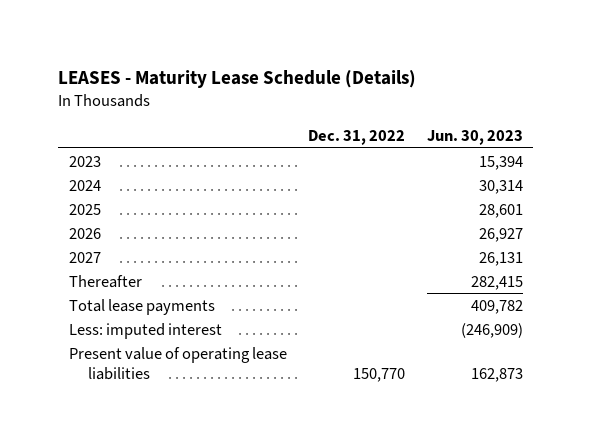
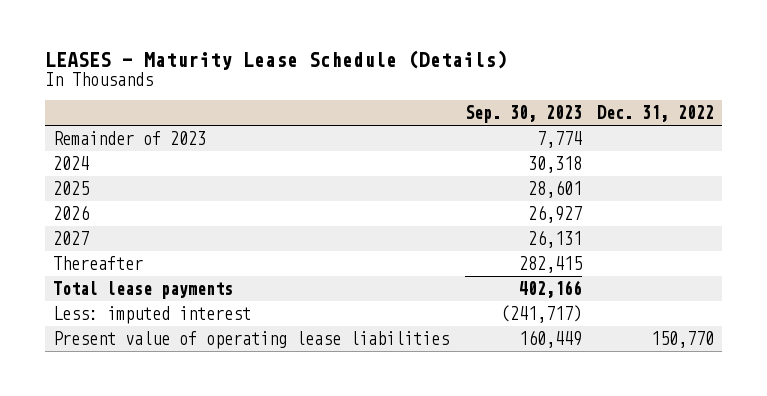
- | Dec. 31, 2022 | Jun. 30, 2023
+ | Sep. 30, 2023 | Dec. 31, 2022
- 2023 | | 15,394
+ Remainder of 2023 | 7,774 |

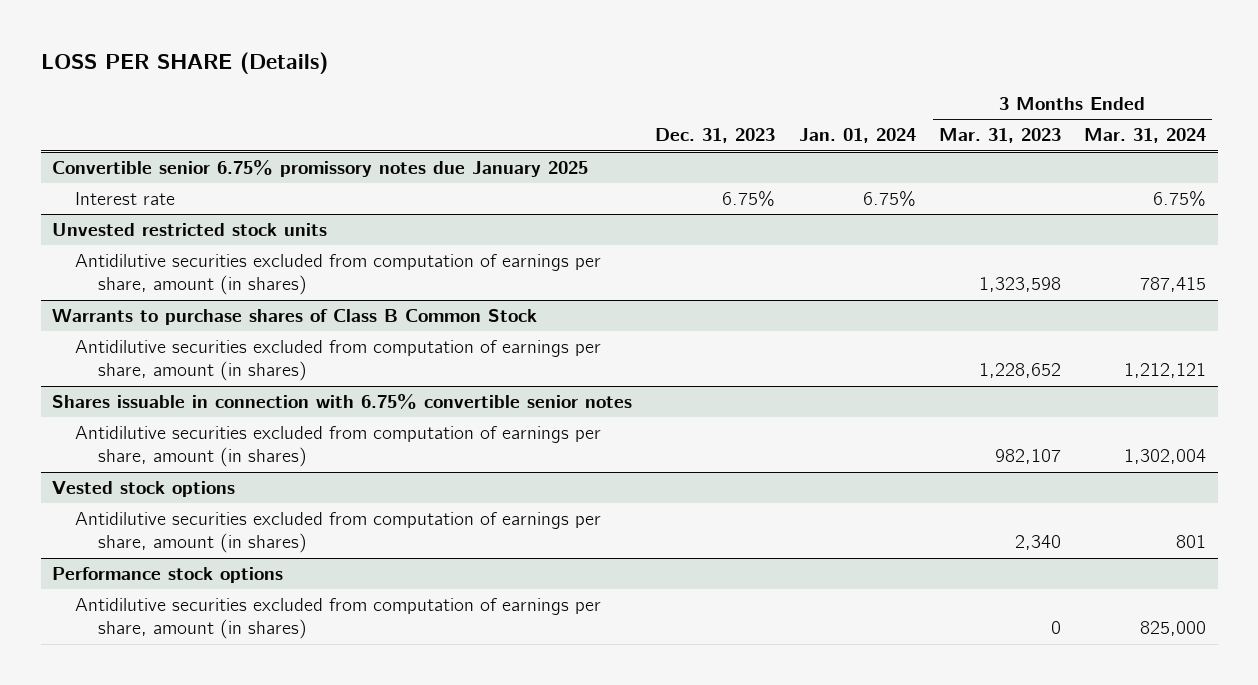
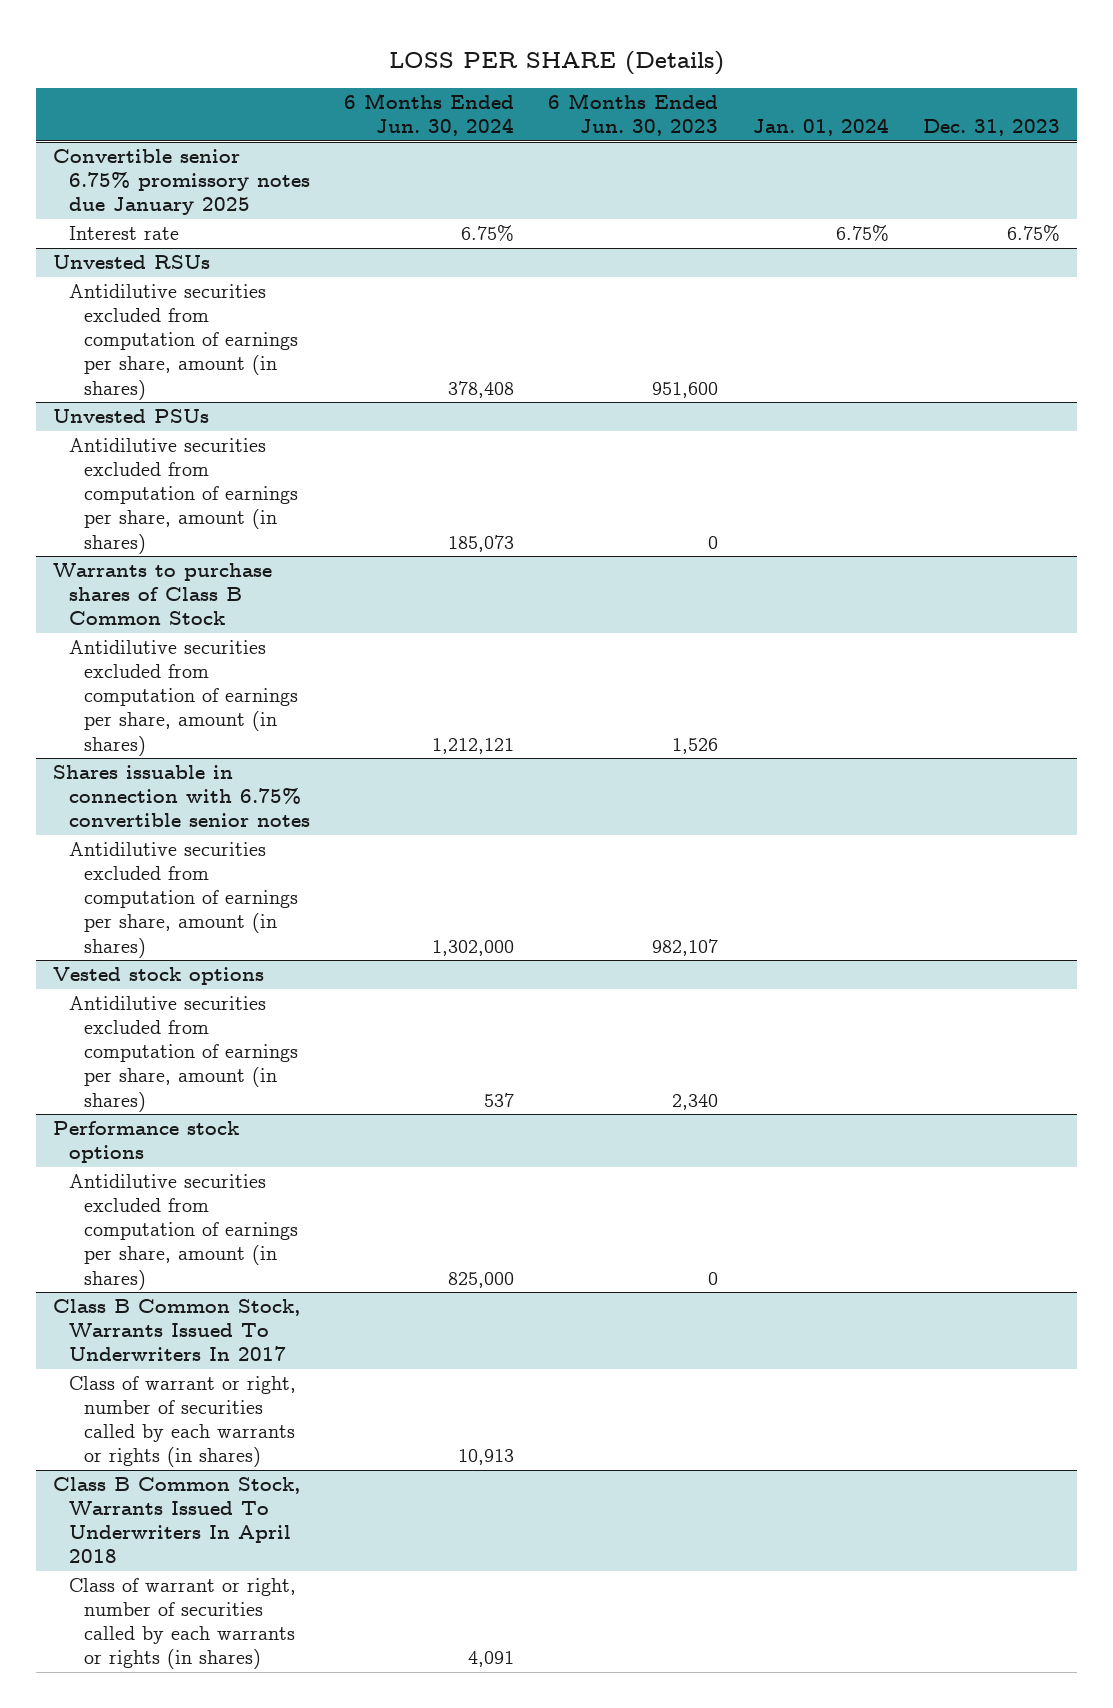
- | Dec. 31, 2023 | Jan. 01, 2024 | 3 Months Ended Mar. 31, 2023 | 3 Months Ended Mar. 31, 2024
+ | 6 Months Ended Jun. 30, 2024 | 6 Months Ended Jun. 30, 2023 | Jan. 01, 2024 | Dec. 31, 2023
- Unvested restricted stock units
+ Unvested RSUs
+ Unvested PSUs
+ Antidilutive securities excluded from computation of earnings per share, amount (in shares) | 185,073 | 0 | |
+ Class B Common Stock, Warrants Issued To Underwriters In 2017
+ Class of warrant or right, number of securities called by each warrants or rights (in shares) | 10,913 | | |
+ Class B Common Stock, Warrants Issued To Underwriters In April 2018
+ Class of warrant or right, number of securities called by each warrants or rights (in shares) | 4,091 | | |

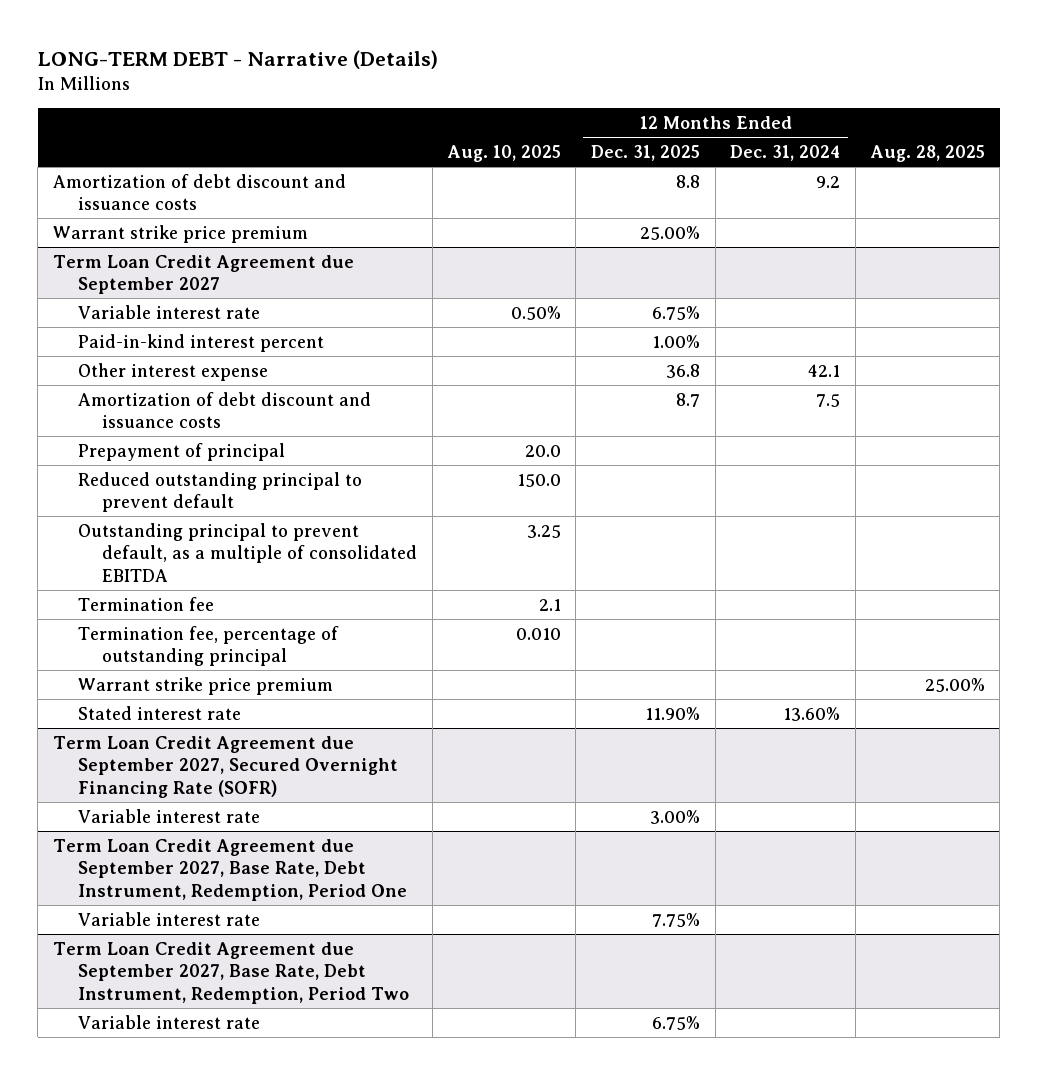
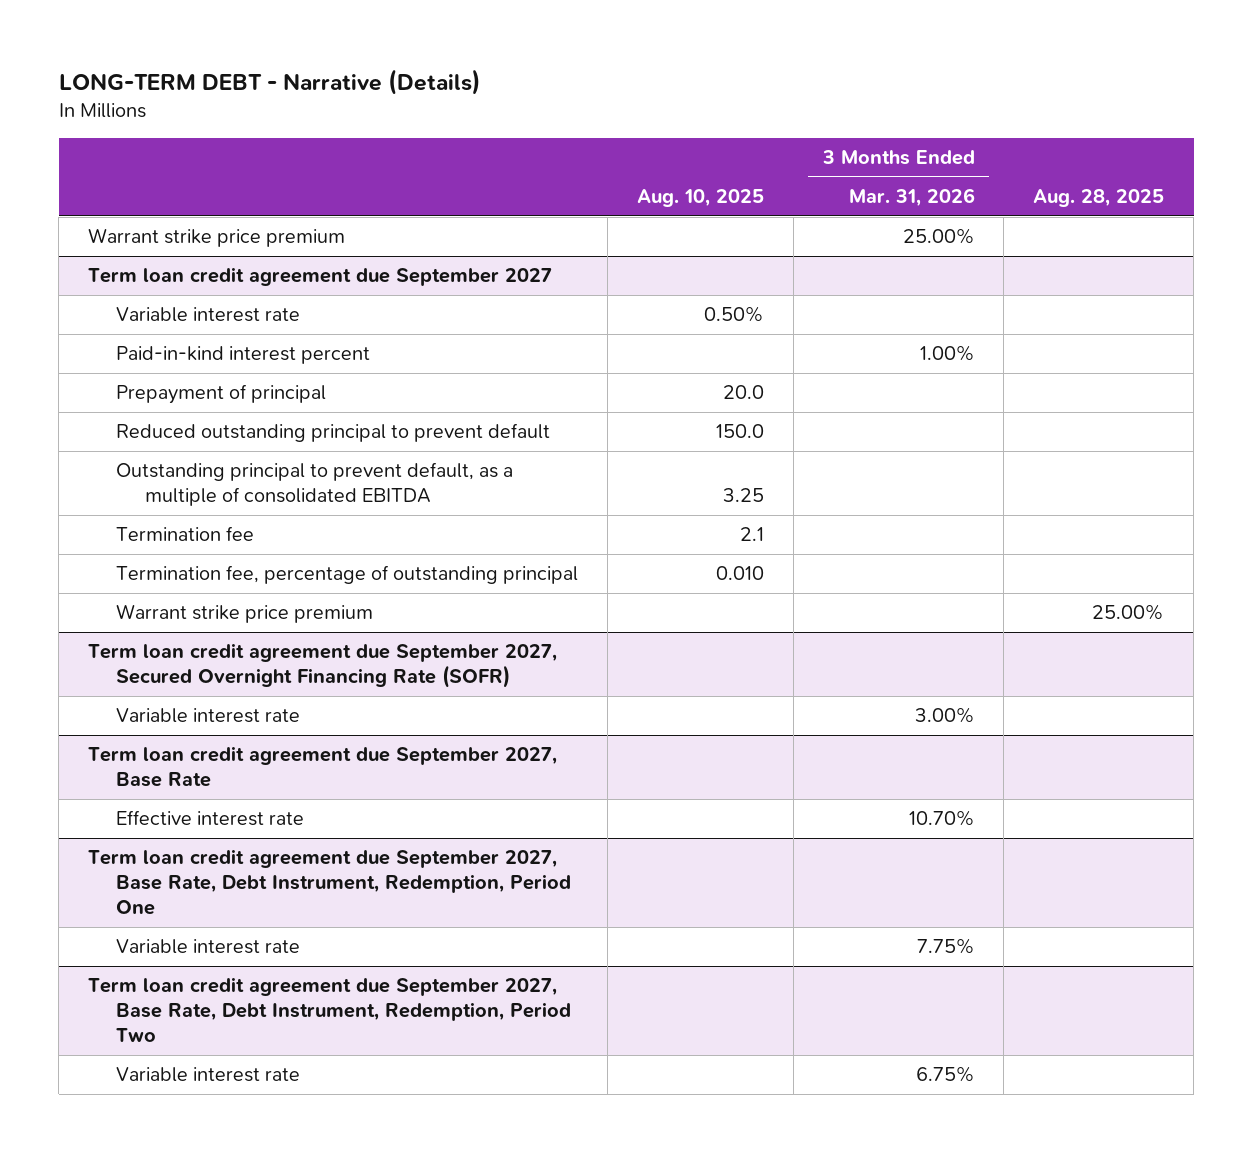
- | Aug. 10, 2025 | 12 Months Ended Dec. 31, 2025 | 12 Months Ended Dec. 31, 2024 | Aug. 28, 2025
+ | Aug. 10, 2025 | 3 Months Ended Mar. 31, 2026 | Aug. 28, 2025
- Amortization of debt discount and issuance costs | | 8.8 | 9.2 |
- Term Loan Credit Agreement due September 2027
+ Term loan credit agreement due September 2027
- Other interest expense | | 36.8 | 42.1 |
- Amortization of debt discount and issuance costs | | 8.7 | 7.5 |
- Stated interest rate | | 11.90% | 13.60% |
- Term Loan Credit Agreement due September 2027, Secured Overnight Financing Rate (SOFR)
+ Term loan credit agreement due September 2027, Secured Overnight Financing Rate (SOFR)
- Term Loan Credit Agreement due September 2027, Base Rate, Debt Instrument, Redemption, Period One
+ Term loan credit agreement due September 2027, Base Rate
+ Effective interest rate | | 10.70% |
+ Term loan credit agreement due September 2027, Base Rate, Debt Instrument, Redemption, Period One
- Term Loan Credit Agreement due September 2027, Base Rate, Debt Instrument, Redemption, Period Two
+ Term loan credit agreement due September 2027, Base Rate, Debt Instrument, Redemption, Period Two

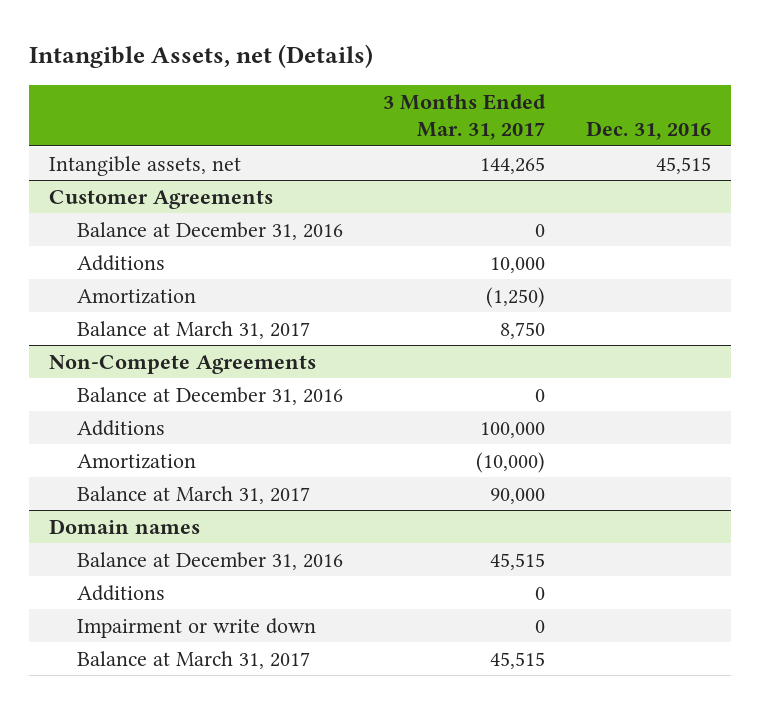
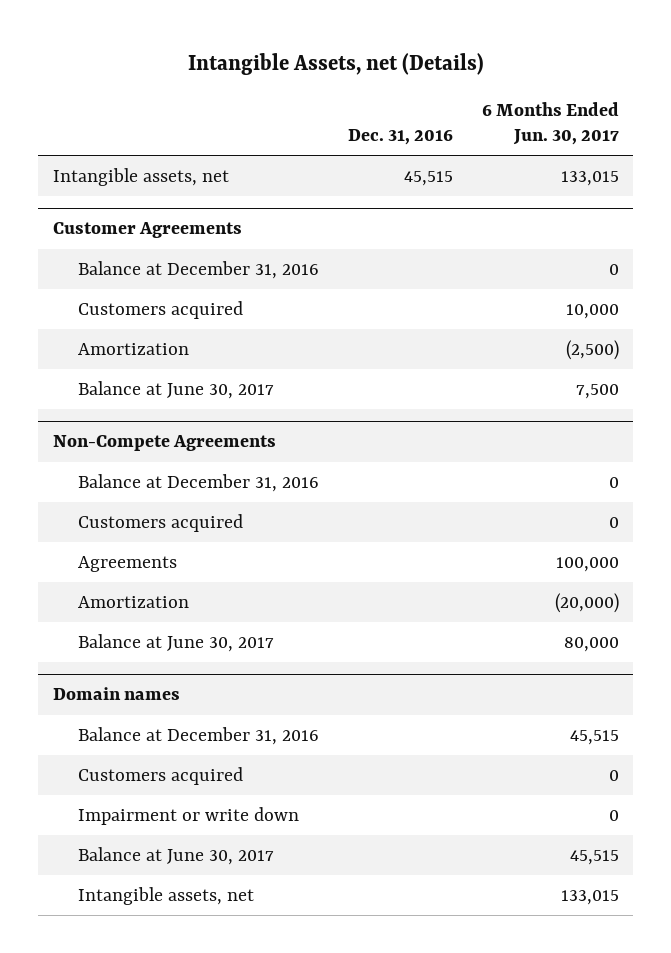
- | 3 Months Ended Mar. 31, 2017 | Dec. 31, 2016
+ | Dec. 31, 2016 | 6 Months Ended Jun. 30, 2017
@ Customer Agreements
- Additions | 10,000 |
+ Customers acquired | | 10,000
- Balance at March 31, 2017 | 8,750 |
+ Balance at June 30, 2017 | | 7,500
@ Non-Compete Agreements
- Additions | 100,000 |
+ Customers acquired | | 0
+ Agreements | | 100,000
- Balance at March 31, 2017 | 90,000 |
+ Balance at June 30, 2017 | | 80,000
@ Domain names
- Additions | 0 |
+ Customers acquired | | 0
- Balance at March 31, 2017 | 45,515 |
+ Balance at June 30, 2017 | | 45,515
+ Intangible assets, net | | 133,015

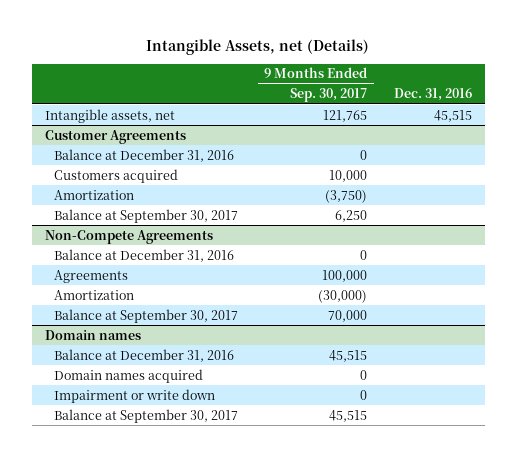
- | Dec. 31, 2016 | 6 Months Ended Jun. 30, 2017
+ | 9 Months Ended Sep. 30, 2017 | Dec. 31, 2016
@ Customer Agreements
- Balance at June 30, 2017 | | 7,500
+ Balance at September 30, 2017 | 6,250 |
@ Non-Compete Agreements
- Customers acquired | | 0
- Balance at June 30, 2017 | | 80,000
+ Balance at September 30, 2017 | 70,000 |
@ Domain names
- Customers acquired | | 0
+ Domain names acquired | 0 |
- Balance at June 30, 2017 | | 45,515
- Intangible assets, net | | 133,015
+ Balance at September 30, 2017 | 45,515 |

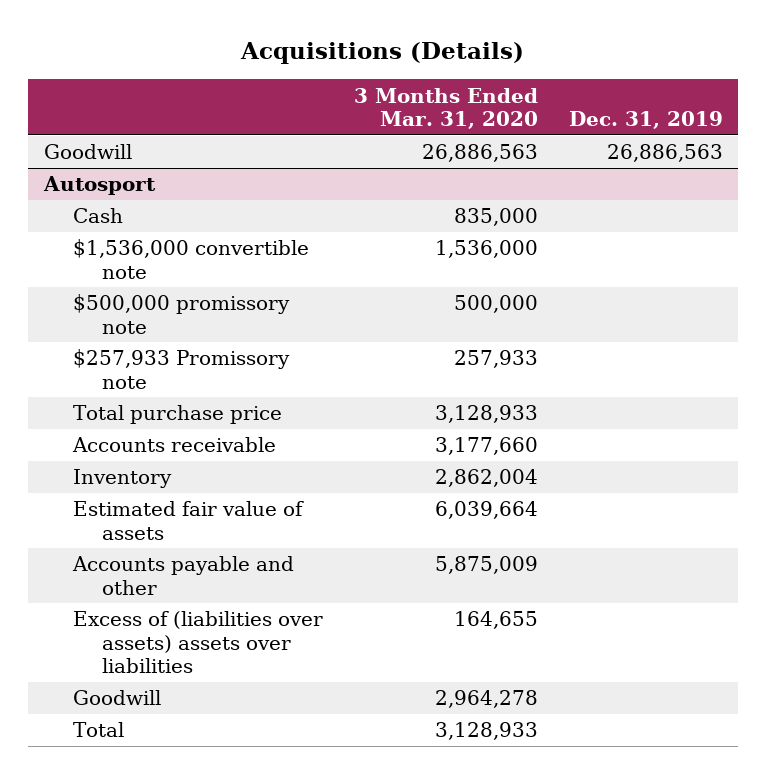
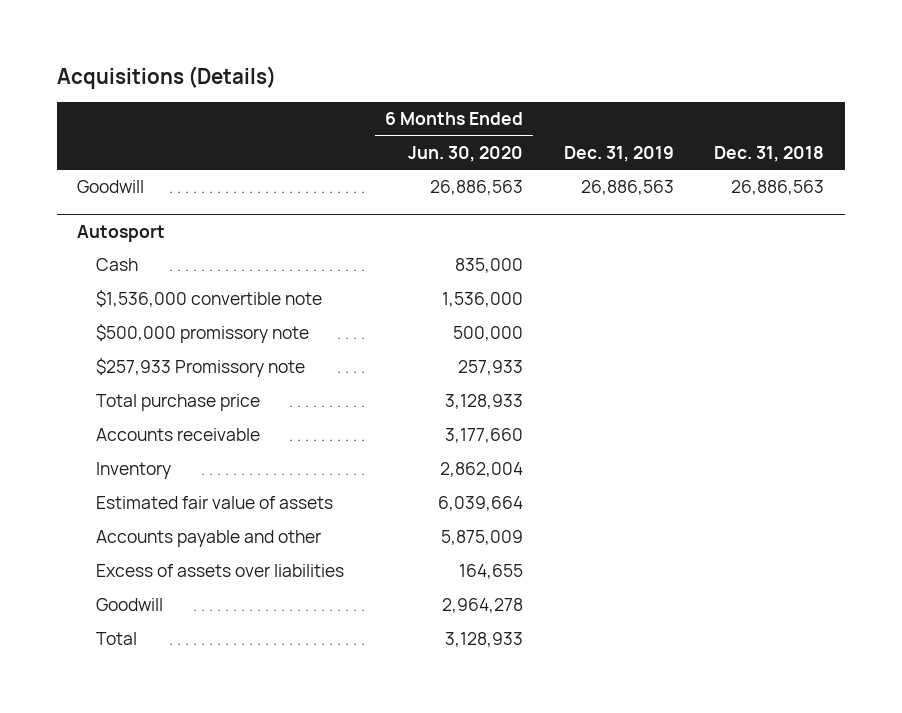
- | 3 Months Ended Mar. 31, 2020 | Dec. 31, 2019
+ | 6 Months Ended Jun. 30, 2020 | Dec. 31, 2019 | Dec. 31, 2018
@ Autosport
- Excess of (liabilities over assets) assets over liabilities | 164,655 |
+ Excess of assets over liabilities | 164,655 | |

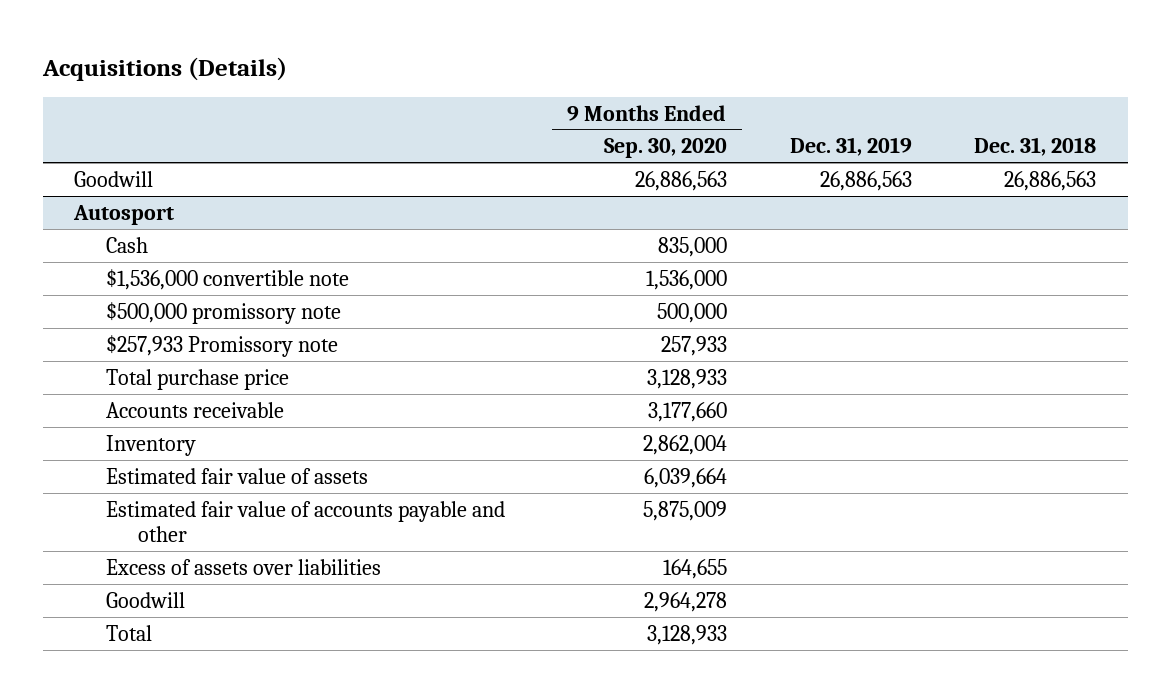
- | 6 Months Ended Jun. 30, 2020 | Dec. 31, 2019 | Dec. 31, 2018
+ | 9 Months Ended Sep. 30, 2020 | Dec. 31, 2019 | Dec. 31, 2018
@ Autosport
- Accounts payable and other | 5,875,009 | |
+ Estimated fair value of accounts payable and other | 5,875,009 | |

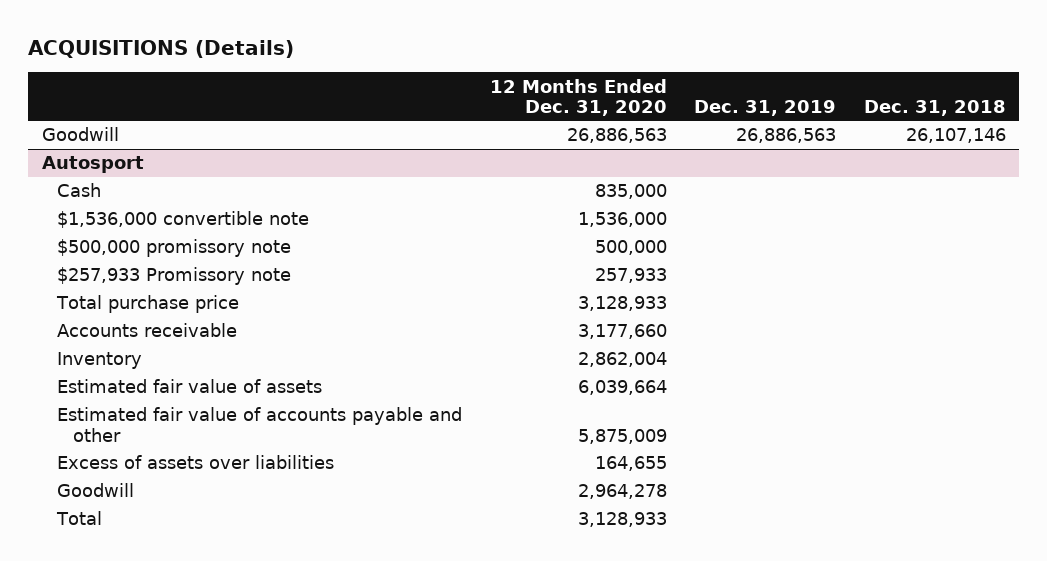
- Acquisitions (Details)
+ ACQUISITIONS (Details)
- | 9 Months Ended Sep. 30, 2020 | Dec. 31, 2019 | Dec. 31, 2018
+ | 12 Months Ended Dec. 31, 2020 | Dec. 31, 2019 | Dec. 31, 2018
- Goodwill | 26,886,563 | 26,886,563 | 26,886,563
+ Goodwill | 26,886,563 | 26,886,563 | 26,107,146

